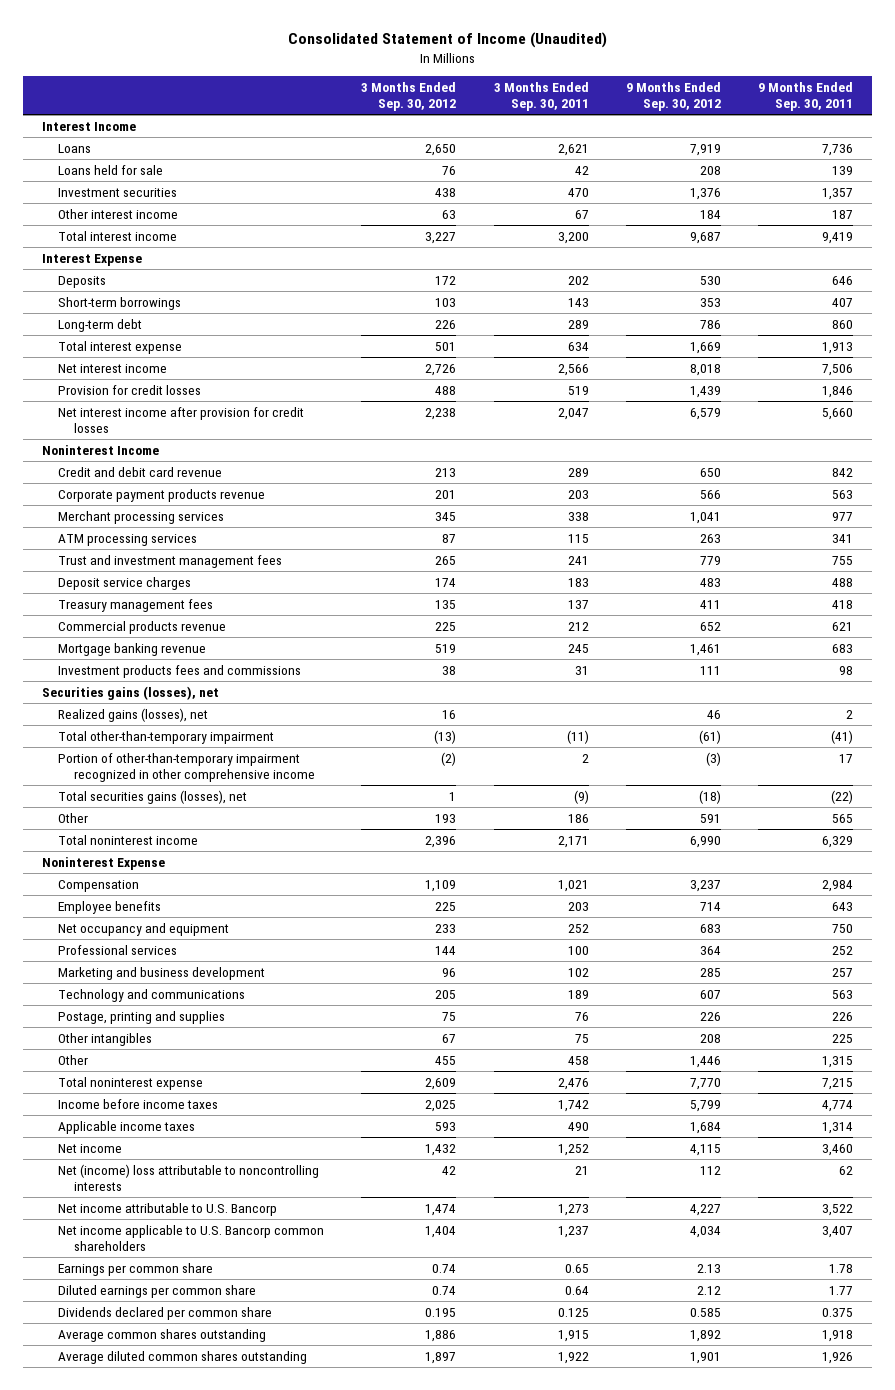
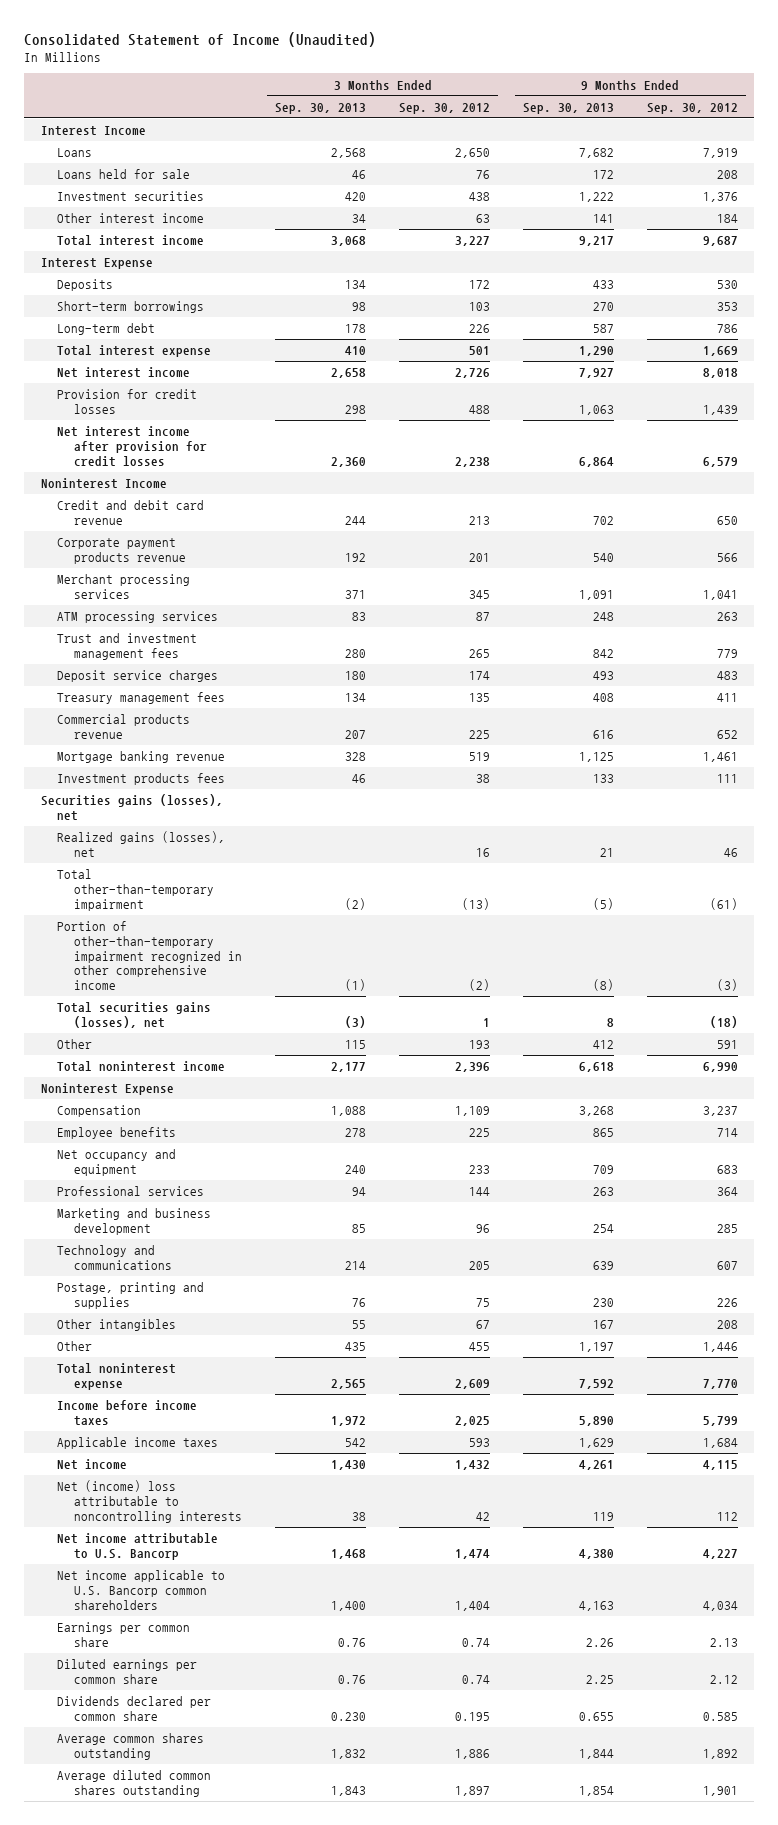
- | 3 Months Ended Sep. 30, 2012 | 3 Months Ended Sep. 30, 2011 | 9 Months Ended Sep. 30, 2012 | 9 Months Ended Sep. 30, 2011
+ | 3 Months Ended Sep. 30, 2013 | 3 Months Ended Sep. 30, 2012 | 9 Months Ended Sep. 30, 2013 | 9 Months Ended Sep. 30, 2012
- Investment products fees and commissions | 38 | 31 | 111 | 98
+ Investment products fees | 46 | 38 | 133 | 111

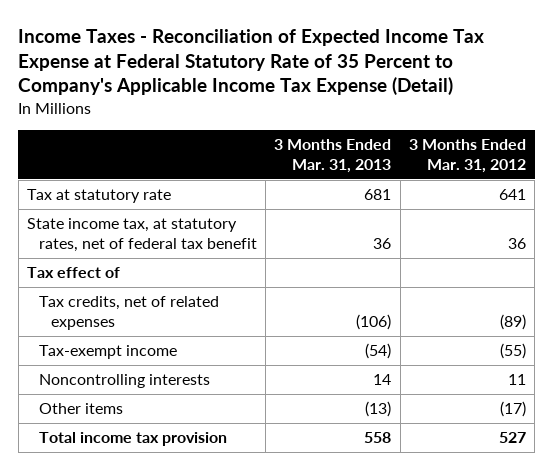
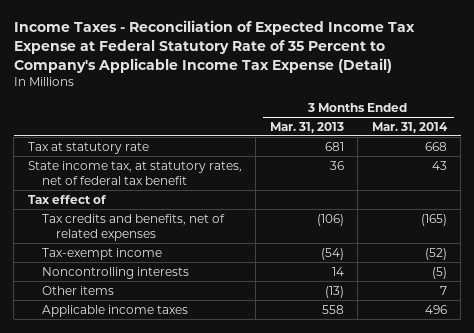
- | 3 Months Ended Mar. 31, 2013 | 3 Months Ended Mar. 31, 2012
+ | 3 Months Ended Mar. 31, 2013 | 3 Months Ended Mar. 31, 2014
- Tax credits, net of related expenses | (106) | (89)
+ Tax credits and benefits, net of related expenses | (106) | (165)
- Total income tax provision | 558 | 527
+ Applicable income taxes | 558 | 496

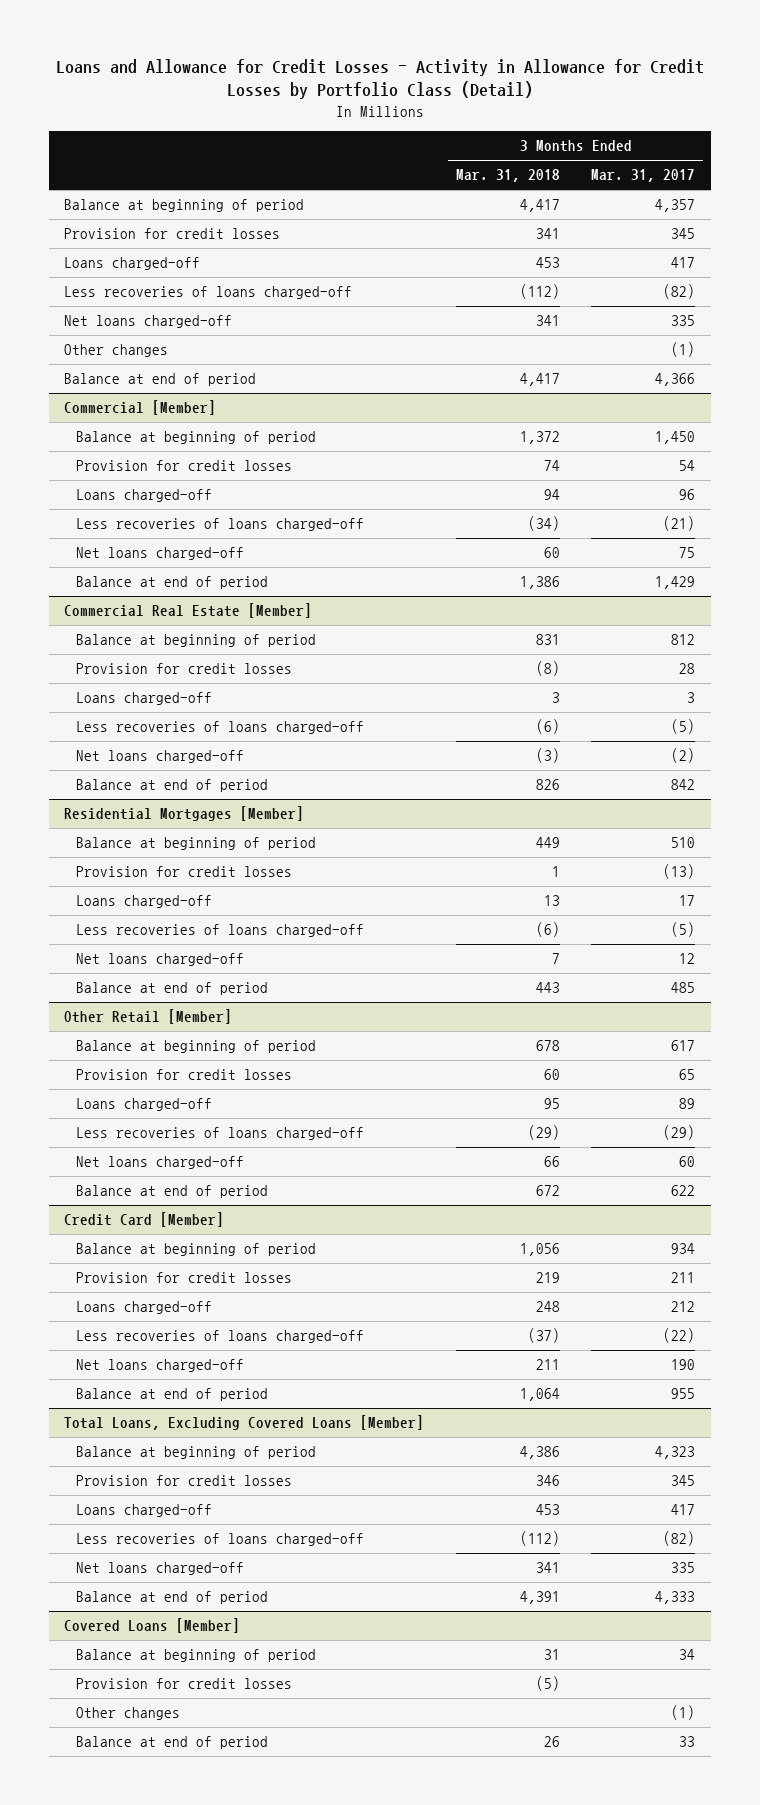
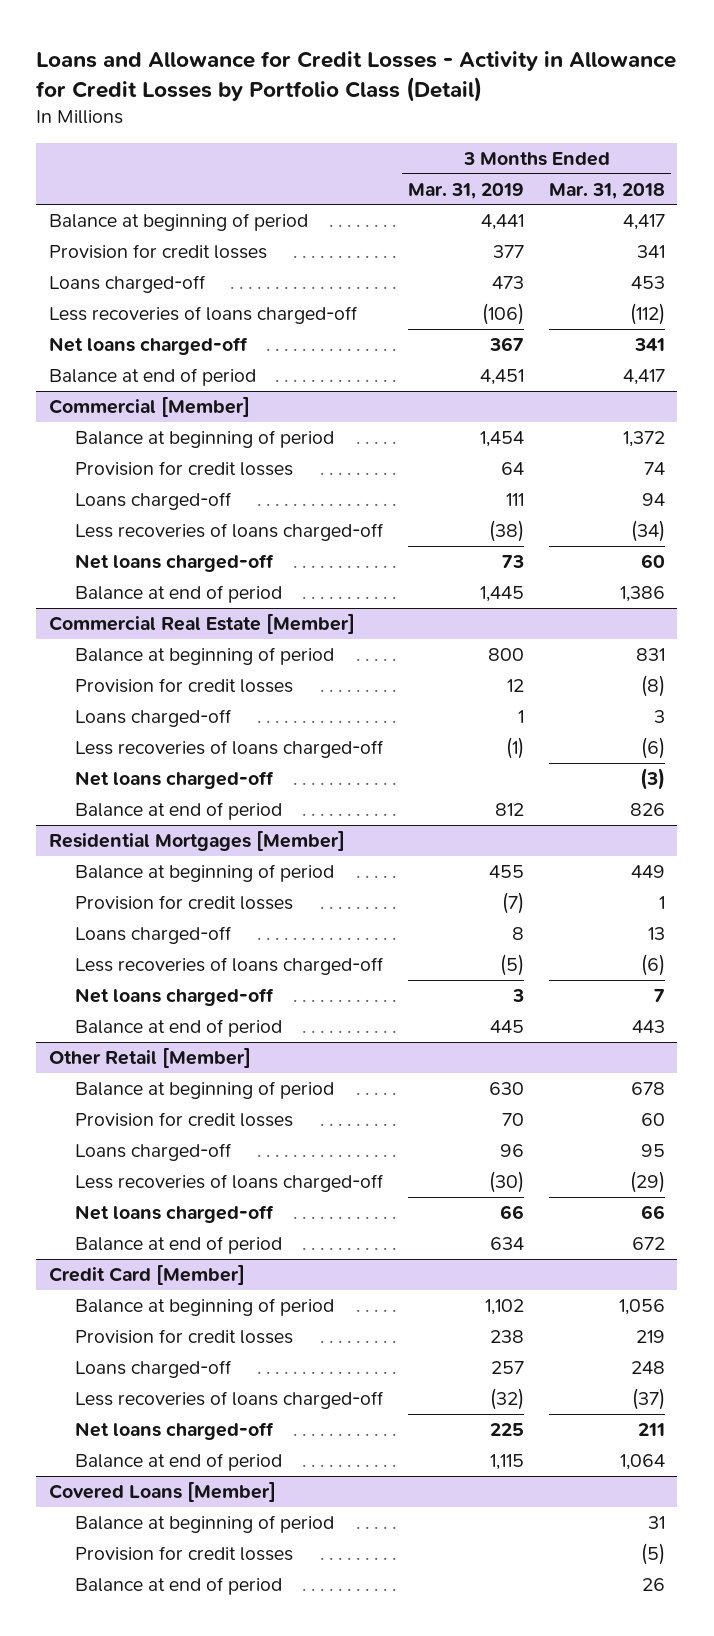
- | 3 Months Ended Mar. 31, 2018 | 3 Months Ended Mar. 31, 2017
+ | 3 Months Ended Mar. 31, 2019 | 3 Months Ended Mar. 31, 2018
- Other changes | | (1)
- Total Loans, Excluding Covered Loans [Member]
- Balance at beginning of period | 4,386 | 4,323
- Provision for credit losses | 346 | 345
- Loans charged-off | 453 | 417
- Less recoveries of loans charged-off | (112) | (82)
- Net loans charged-off | 341 | 335
- Balance at end of period | 4,391 | 4,333
@ Covered Loans [Member]
- Other changes | | (1)

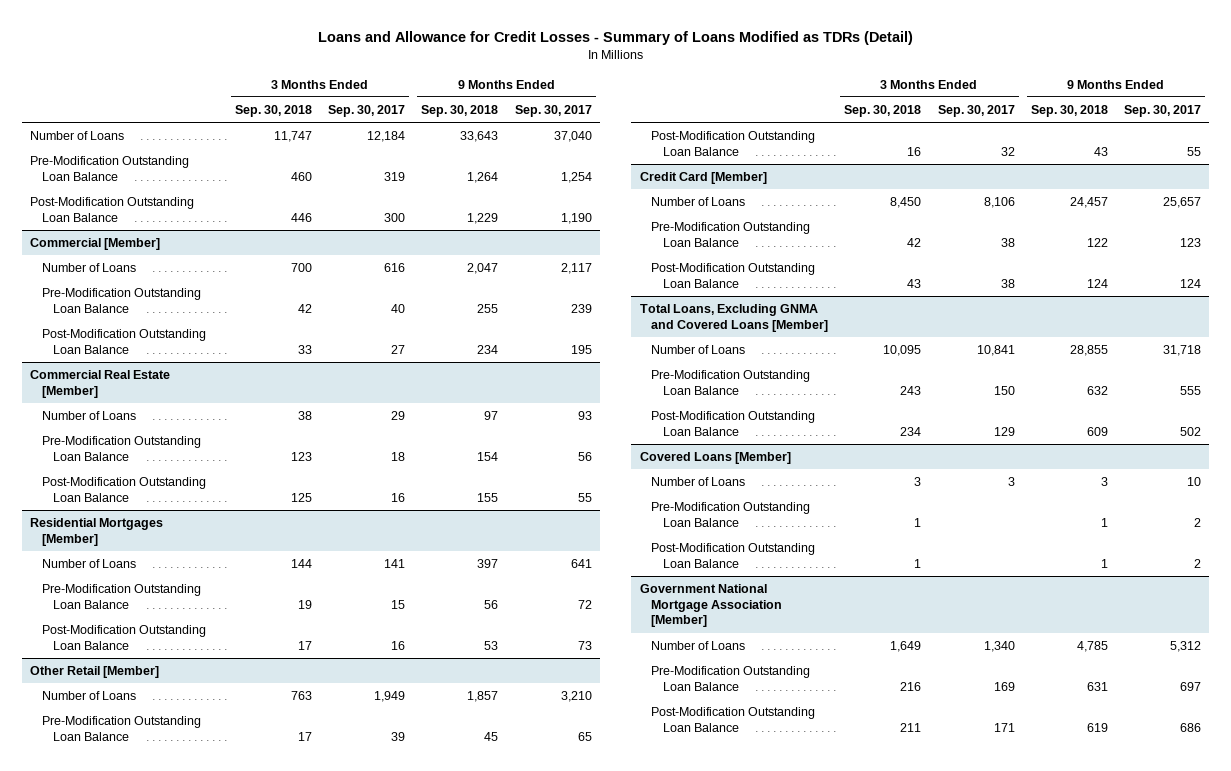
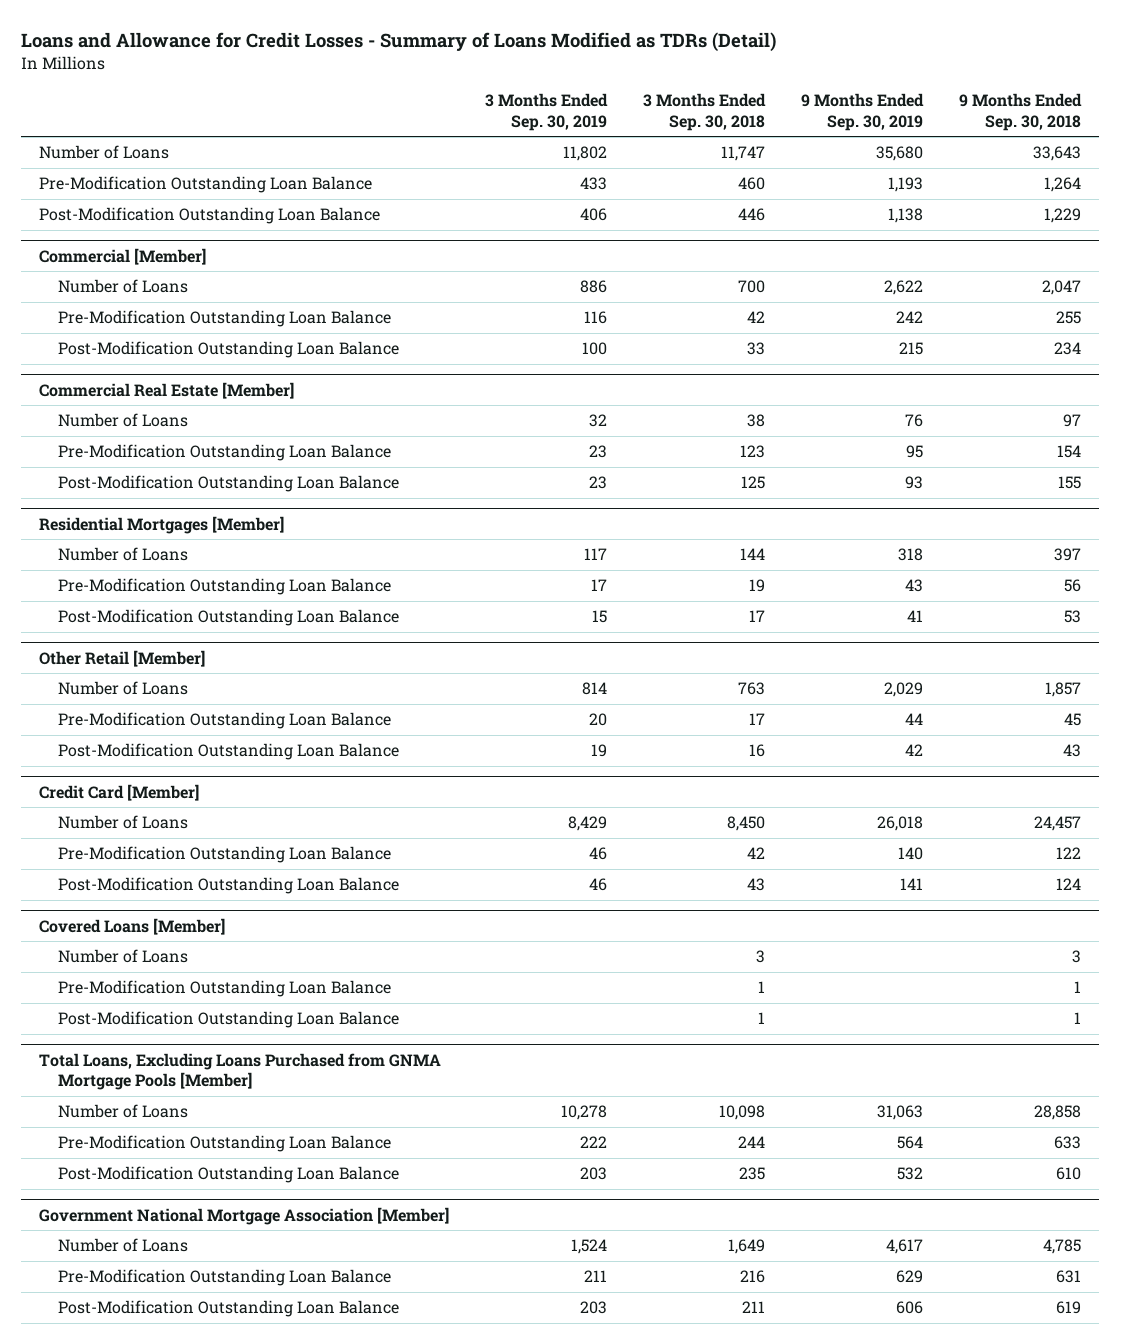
- | 3 Months Ended Sep. 30, 2018 | 3 Months Ended Sep. 30, 2017 | 9 Months Ended Sep. 30, 2018 | 9 Months Ended Sep. 30, 2017
+ | 3 Months Ended Sep. 30, 2019 | 3 Months Ended Sep. 30, 2018 | 9 Months Ended Sep. 30, 2019 | 9 Months Ended Sep. 30, 2018
- Total Loans, Excluding GNMA and Covered Loans [Member]
- Number of Loans | 10,095 | 10,841 | 28,855 | 31,718
- Pre-Modification Outstanding Loan Balance | 243 | 150 | 632 | 555
- Post-Modification Outstanding Loan Balance | 234 | 129 | 609 | 502
+ Total Loans, Excluding Loans Purchased from GNMA Mortgage Pools [Member]
+ Number of Loans | 10,278 | 10,098 | 31,063 | 28,858
+ Pre-Modification Outstanding Loan Balance | 222 | 244 | 564 | 633
+ Post-Modification Outstanding Loan Balance | 203 | 235 | 532 | 610

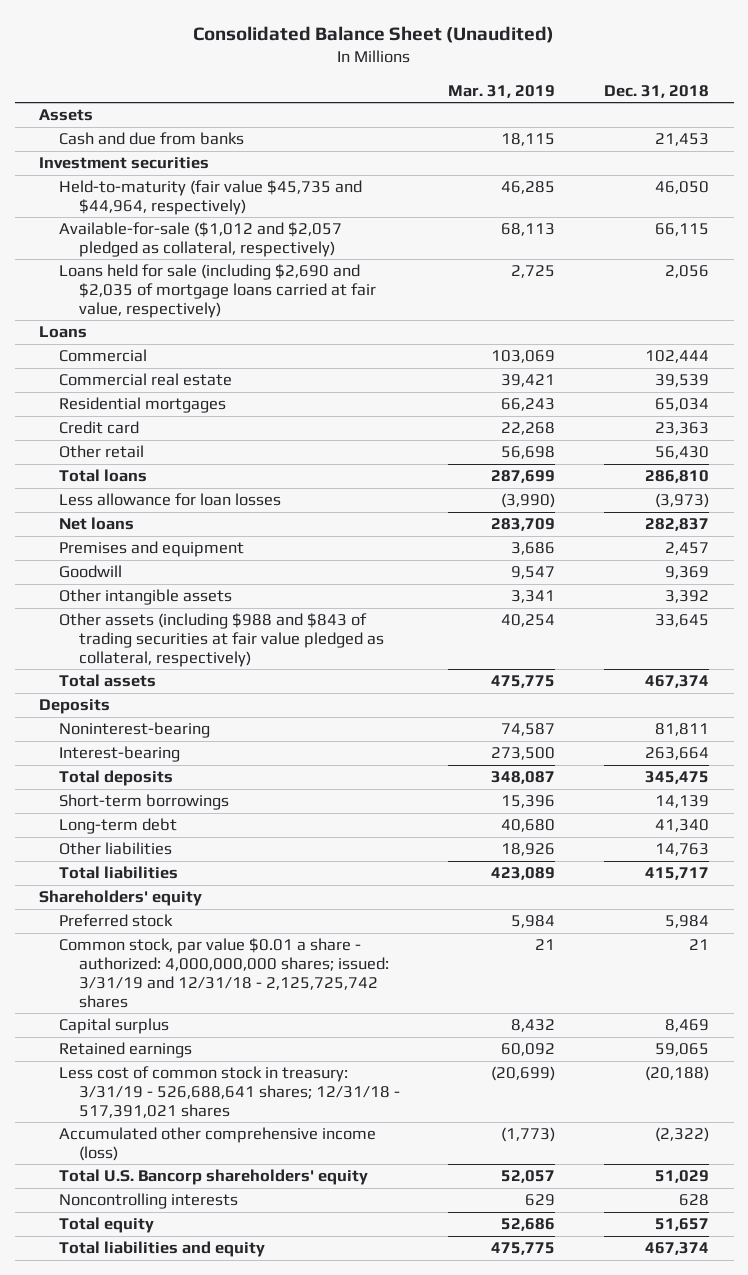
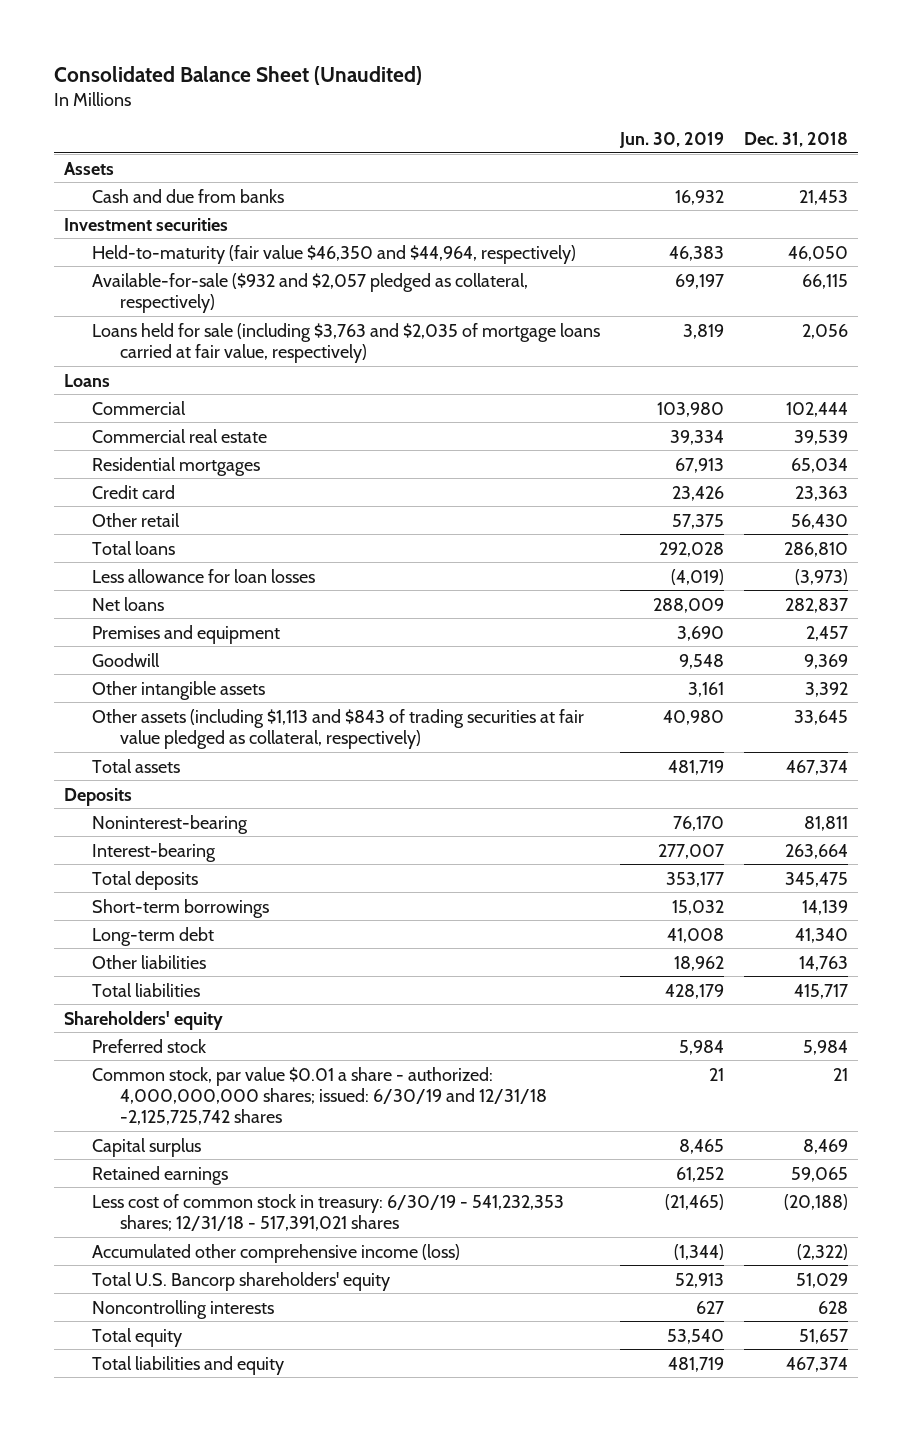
- | Mar. 31, 2019 | Dec. 31, 2018
+ | Jun. 30, 2019 | Dec. 31, 2018
- Held-to-maturity (fair value $45,735 and $44,964, respectively) | 46,285 | 46,050
- Available-for-sale ($1,012 and $2,057 pledged as collateral, respectively) | 68,113 | 66,115
- Loans held for sale (including $2,690 and $2,035 of mortgage loans carried at fair value, respectively) | 2,725 | 2,056
+ Held-to-maturity (fair value $46,350 and $44,964, respectively) | 46,383 | 46,050
+ Available-for-sale ($932 and $2,057 pledged as collateral, respectively) | 69,197 | 66,115
+ Loans held for sale (including $3,763 and $2,035 of mortgage loans carried at fair value, respectively) | 3,819 | 2,056
- Other assets (including $988 and $843 of trading securities at fair value pledged as collateral, respectively) | 40,254 | 33,645
+ Other assets (including $1,113 and $843 of trading securities at fair value pledged as collateral, respectively) | 40,980 | 33,645
- Common stock, par value $0.01 a share - authorized: 4,000,000,000 shares; issued: 3/31/19 and 12/31/18 - 2,125,725,742 shares | 21 | 21
+ Common stock, par value $0.01 a share - authorized: 4,000,000,000 shares; issued: 6/30/19 and 12/31/18 -2,125,725,742 shares | 21 | 21
- Less cost of common stock in treasury: 3/31/19 - 526,688,641 shares; 12/31/18 - 517,391,021 shares | (20,699) | (20,188)
+ Less cost of common stock in treasury: 6/30/19 - 541,232,353 shares; 12/31/18 - 517,391,021 shares | (21,465) | (20,188)

